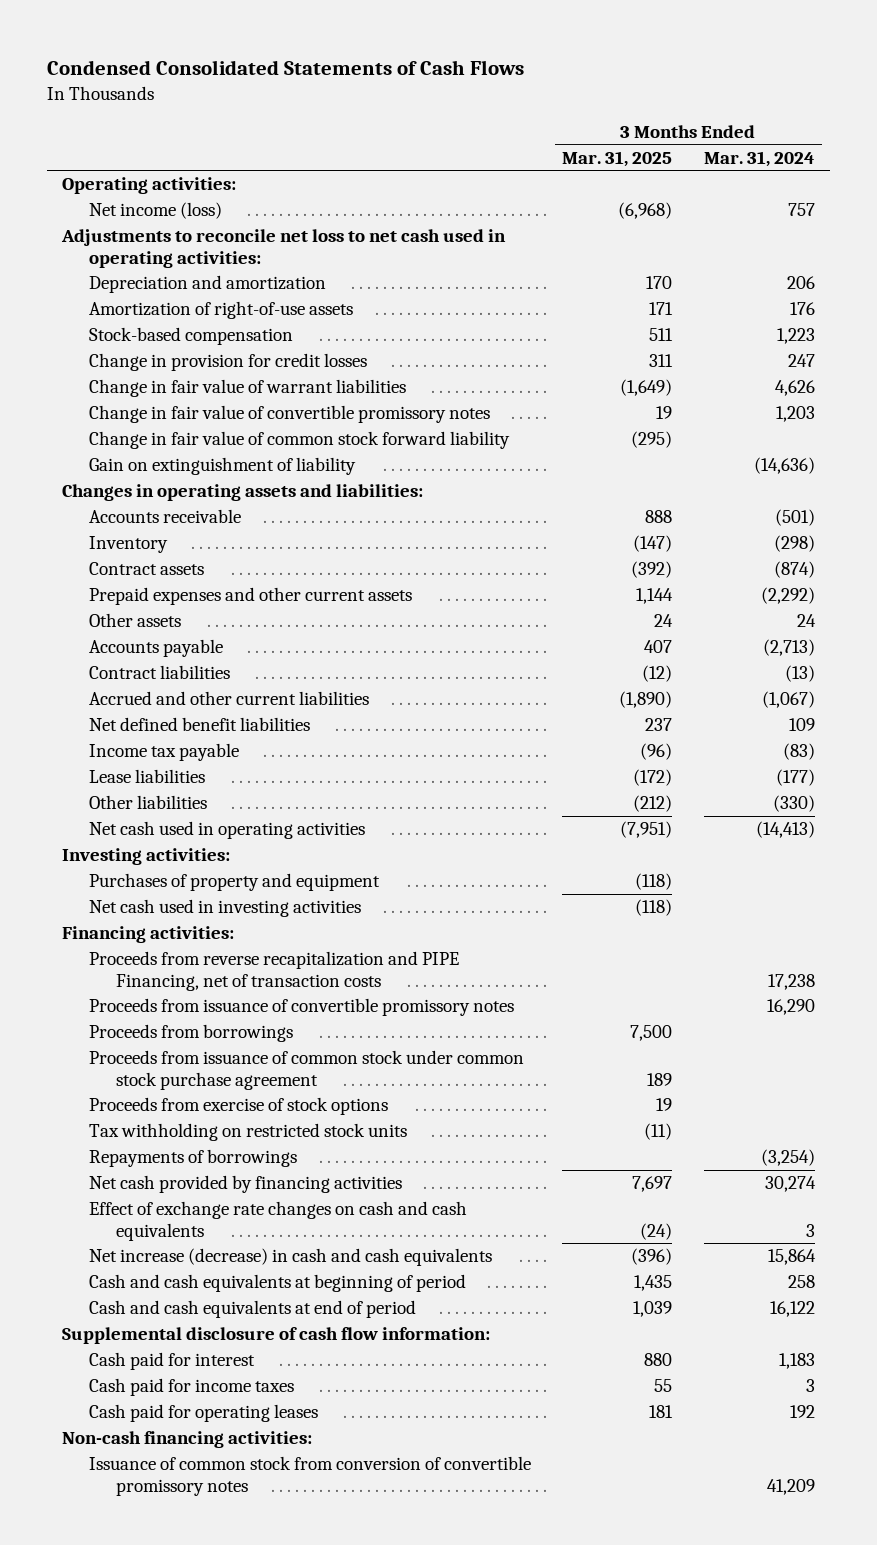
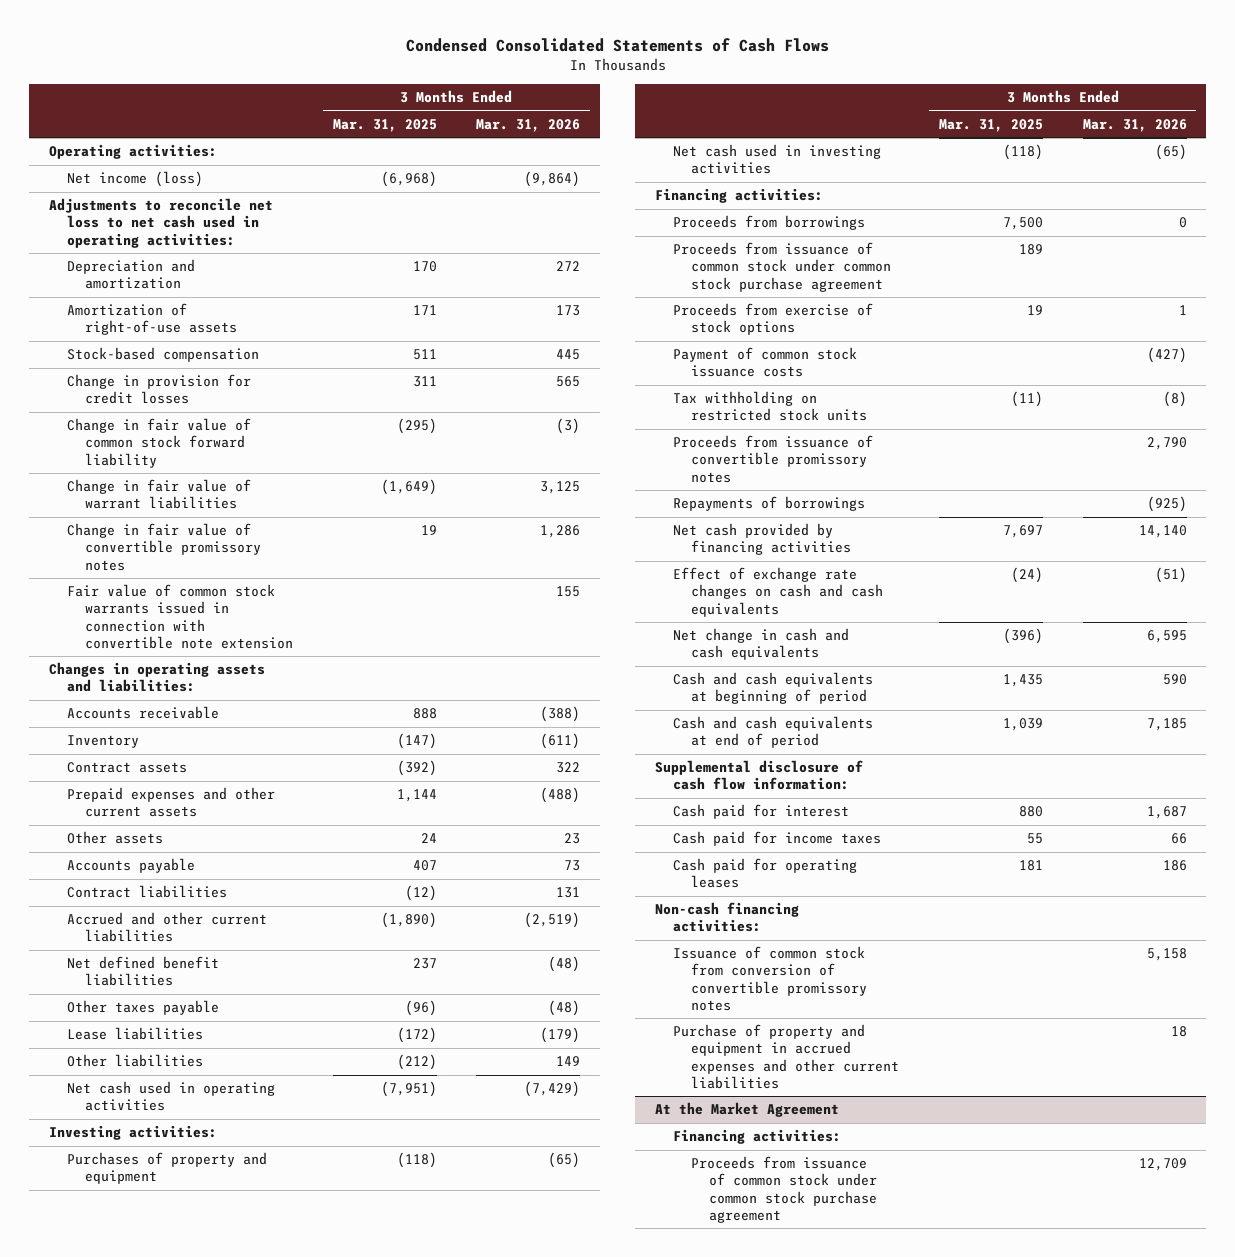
- | 3 Months Ended Mar. 31, 2025 | 3 Months Ended Mar. 31, 2024
+ | 3 Months Ended Mar. 31, 2025 | 3 Months Ended Mar. 31, 2026
moved up: Change in fair value of common stock forward liability | (295) | (3)
- Gain on extinguishment of liability | | (14,636)
+ Fair value of common stock warrants issued in connection with convertible note extension | | 155
- Income tax payable | (96) | (83)
+ Other taxes payable | (96) | (48)
- Proceeds from reverse recapitalization and PIPE Financing, net of transaction costs | | 17,238
+ Payment of common stock issuance costs | | (427)
moved down: Proceeds from issuance of convertible promissory notes | | 2,790
- Net increase (decrease) in cash and cash equivalents | (396) | 15,864
+ Net change in cash and cash equivalents | (396) | 6,595
+ Purchase of property and equipment in accrued expenses and other current liabilities | | 18
+ At the Market Agreement
+ Financing activities:
+ Proceeds from issuance of common stock under common stock purchase agreement | | 12,709

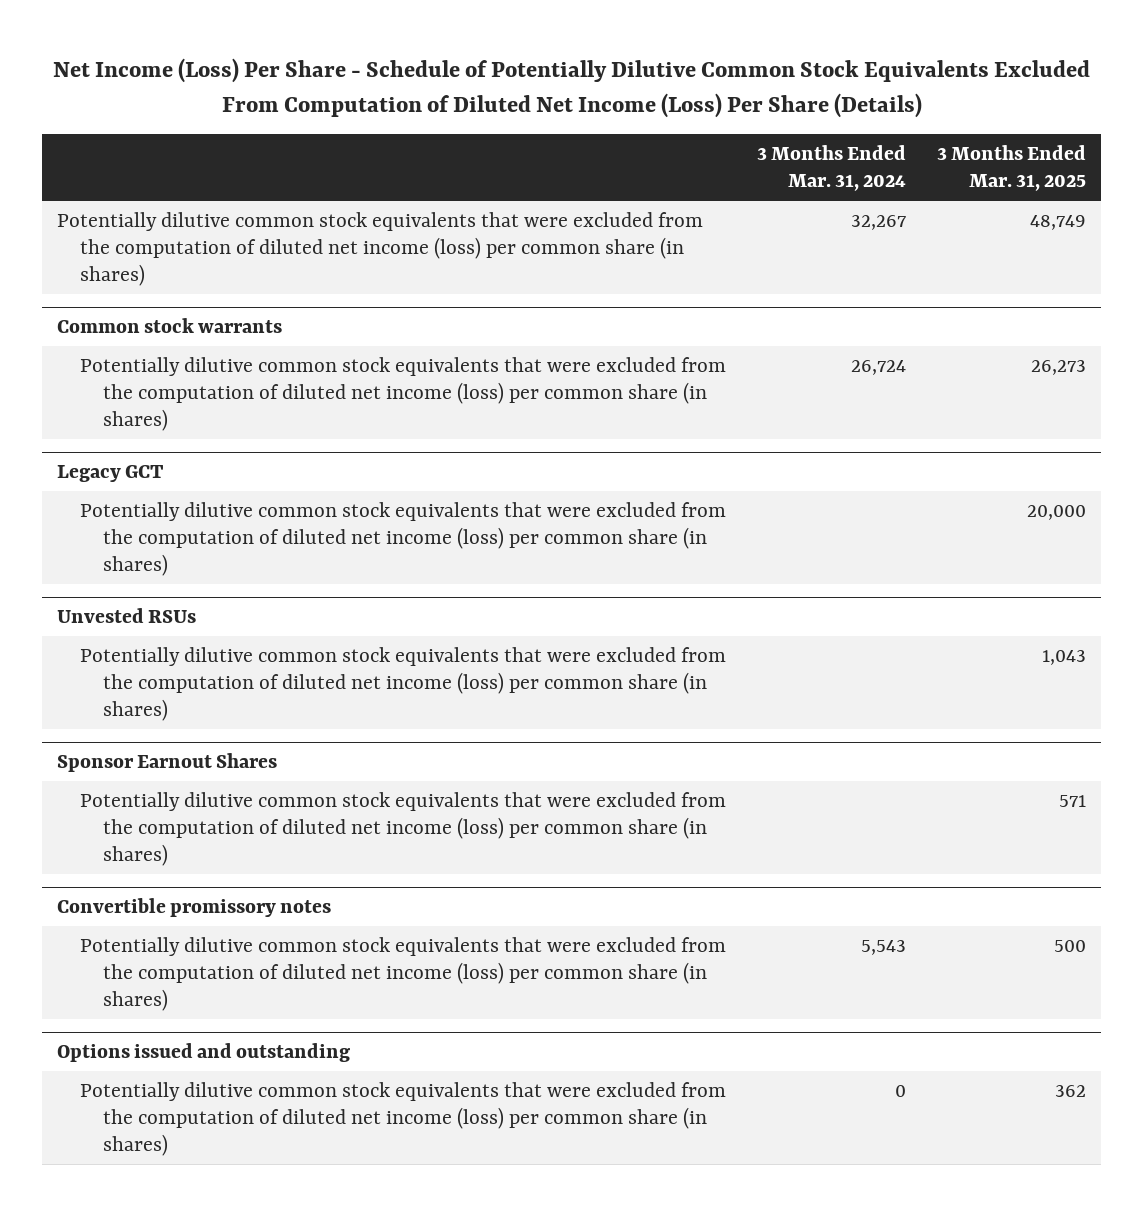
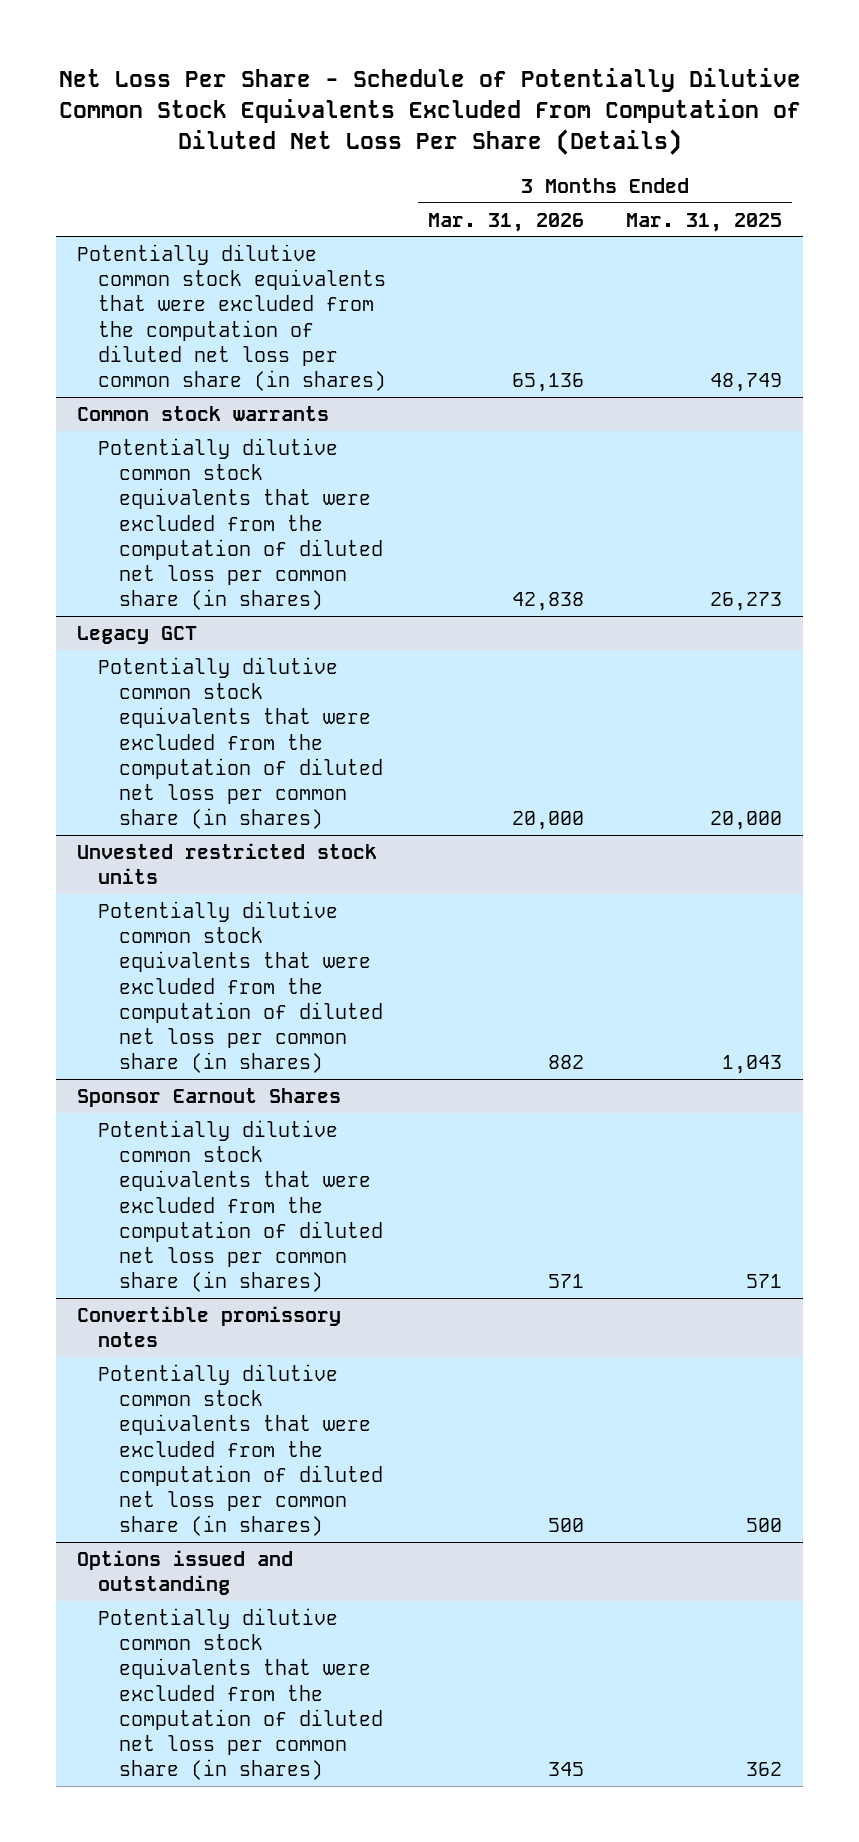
- Net Income (Loss) Per Share - Schedule of Potentially Dilutive Common Stock Equivalents Excluded From Computation of Diluted Net Income (Loss) Per Share (Details)
+ Net Loss Per Share - Schedule of Potentially Dilutive Common Stock Equivalents Excluded From Computation of Diluted Net Loss Per Share (Details)
- | 3 Months Ended Mar. 31, 2024 | 3 Months Ended Mar. 31, 2025
+ | 3 Months Ended Mar. 31, 2026 | 3 Months Ended Mar. 31, 2025
- Potentially dilutive common stock equivalents that were excluded from the computation of diluted net income (loss) per common share (in shares) | 32,267 | 48,749
+ Potentially dilutive common stock equivalents that were excluded from the computation of diluted net loss per common share (in shares) | 65,136 | 48,749
@ Common stock warrants
- Potentially dilutive common stock equivalents that were excluded from the computation of diluted net income (loss) per common share (in shares) | 26,724 | 26,273
+ Potentially dilutive common stock equivalents that were excluded from the computation of diluted net loss per common share (in shares) | 42,838 | 26,273
@ Legacy GCT
- Potentially dilutive common stock equivalents that were excluded from the computation of diluted net income (loss) per common share (in shares) | | 20,000
- Unvested RSUs
- Potentially dilutive common stock equivalents that were excluded from the computation of diluted net income (loss) per common share (in shares) | | 1,043
@ Legacy GCT
+ Potentially dilutive common stock equivalents that were excluded from the computation of diluted net loss per common share (in shares) | 20,000 | 20,000
+ Unvested restricted stock units
+ Potentially dilutive common stock equivalents that were excluded from the computation of diluted net loss per common share (in shares) | 882 | 1,043
@ Sponsor Earnout Shares
- Potentially dilutive common stock equivalents that were excluded from the computation of diluted net income (loss) per common share (in shares) | | 571
+ Potentially dilutive common stock equivalents that were excluded from the computation of diluted net loss per common share (in shares) | 571 | 571
@ Convertible promissory notes
- Potentially dilutive common stock equivalents that were excluded from the computation of diluted net income (loss) per common share (in shares) | 5,543 | 500
+ Potentially dilutive common stock equivalents that were excluded from the computation of diluted net loss per common share (in shares) | 500 | 500
@ Options issued and outstanding
- Potentially dilutive common stock equivalents that were excluded from the computation of diluted net income (loss) per common share (in shares) | 0 | 362
+ Potentially dilutive common stock equivalents that were excluded from the computation of diluted net loss per common share (in shares) | 345 | 362

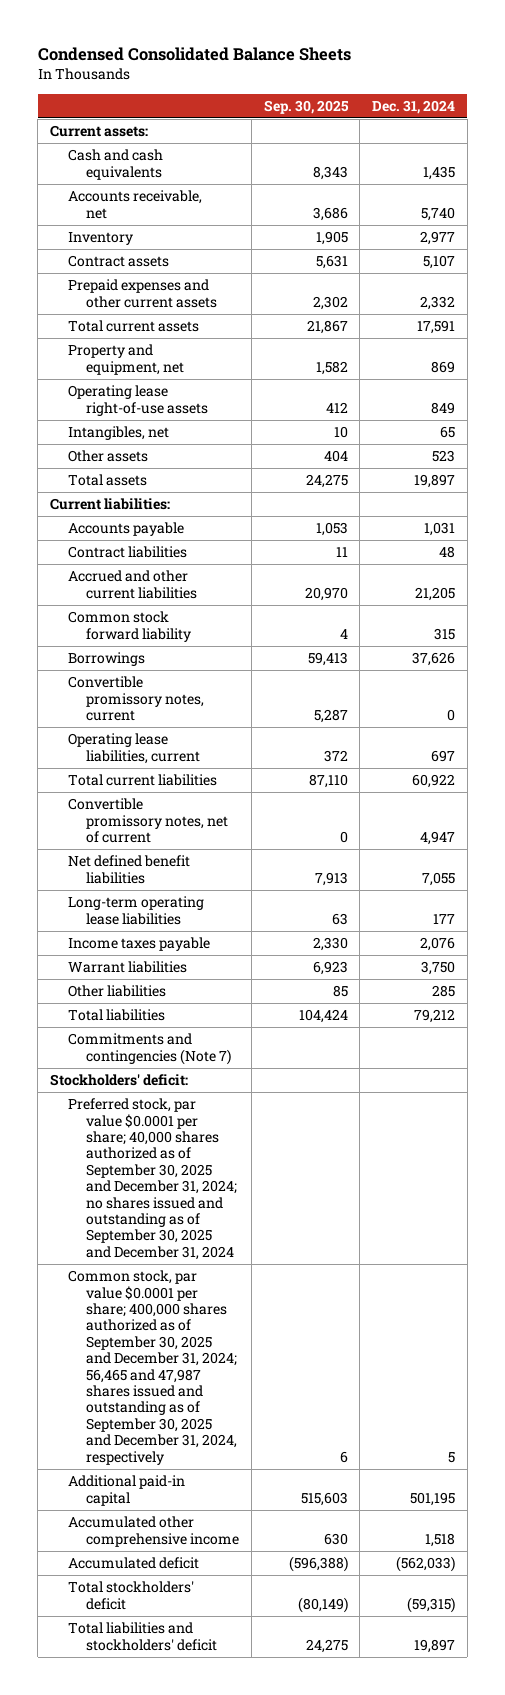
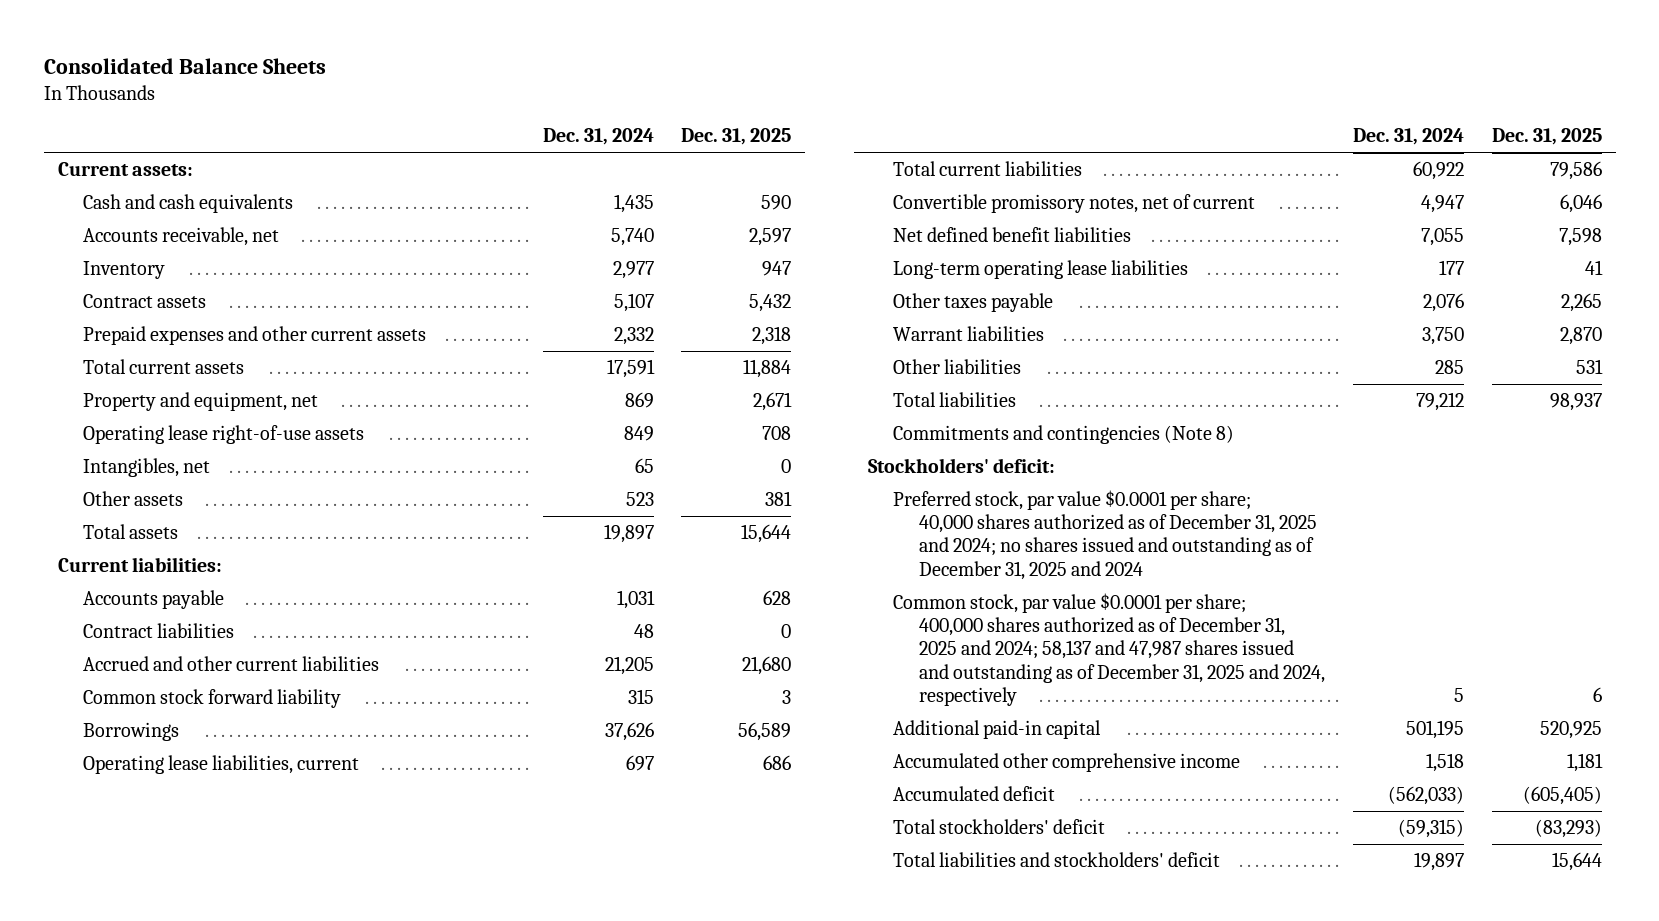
- Condensed Consolidated Balance Sheets
+ Consolidated Balance Sheets
- | Sep. 30, 2025 | Dec. 31, 2024
+ | Dec. 31, 2024 | Dec. 31, 2025
- Convertible promissory notes, current | 5,287 | 0
- Income taxes payable | 2,330 | 2,076
+ Other taxes payable | 2,076 | 2,265
- Commitments and contingencies (Note 7)
+ Commitments and contingencies (Note 8)
- Preferred stock, par value $0.0001 per share; 40,000 shares authorized as of September 30, 2025 and December 31, 2024; no shares issued and outstanding as of September 30, 2025 and December 31, 2024
- Common stock, par value $0.0001 per share; 400,000 shares authorized as of September 30, 2025 and December 31, 2024; 56,465 and 47,987 shares issued and outstanding as of September 30, 2025 and December 31, 2024, respectively | 6 | 5
+ Preferred stock, par value $0.0001 per share; 40,000 shares authorized as of December 31, 2025 and 2024; no shares issued and outstanding as of December 31, 2025 and 2024
+ Common stock, par value $0.0001 per share; 400,000 shares authorized as of December 31, 2025 and 2024; 58,137 and 47,987 shares issued and outstanding as of December 31, 2025 and 2024, respectively | 5 | 6

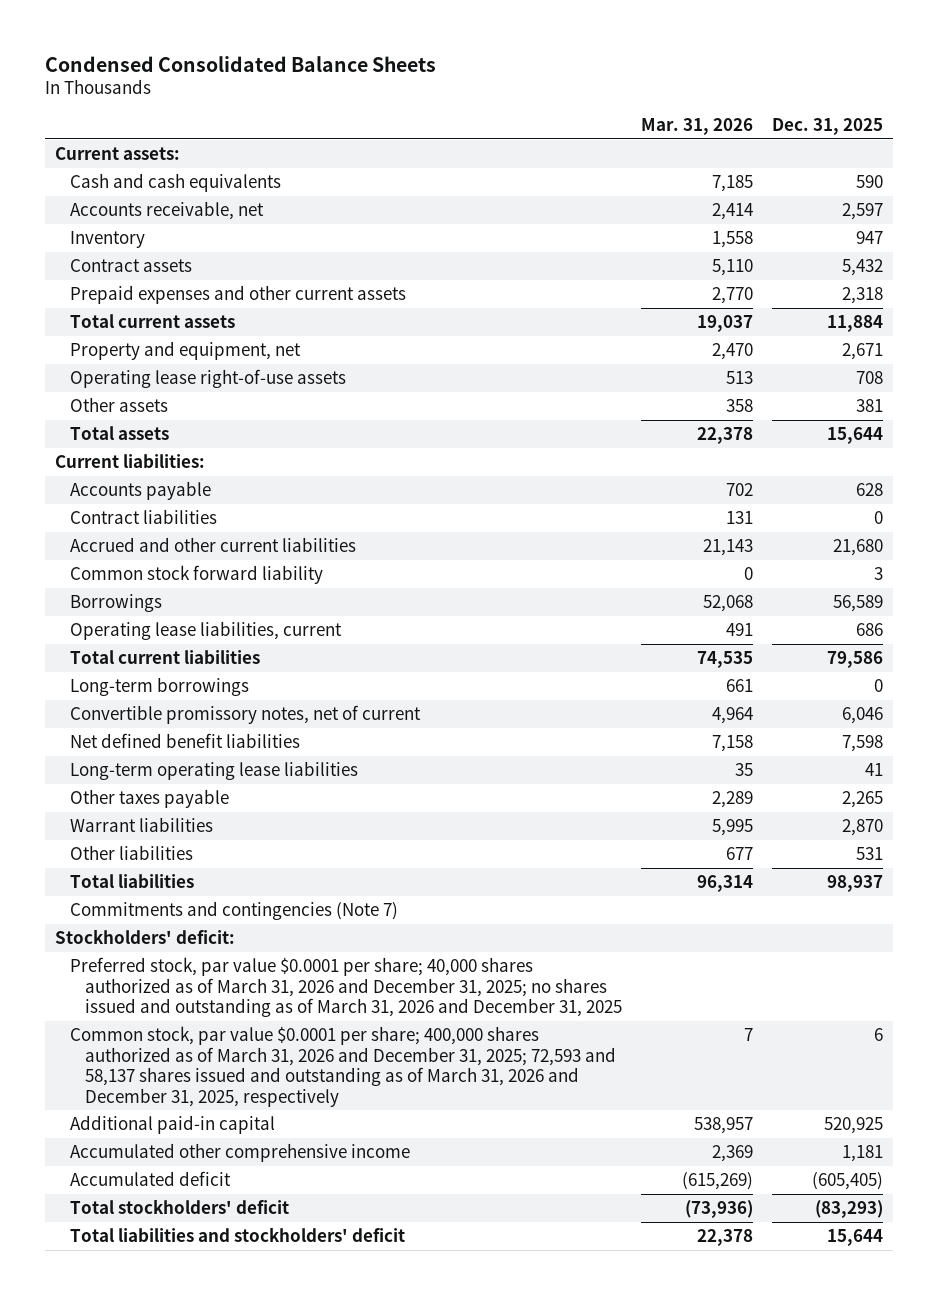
- Consolidated Balance Sheets
+ Condensed Consolidated Balance Sheets
- | Dec. 31, 2024 | Dec. 31, 2025
+ | Mar. 31, 2026 | Dec. 31, 2025
- Intangibles, net | 65 | 0
+ Long-term borrowings | 661 | 0
- Commitments and contingencies (Note 8)
+ Commitments and contingencies (Note 7)
- Preferred stock, par value $0.0001 per share; 40,000 shares authorized as of December 31, 2025 and 2024; no shares issued and outstanding as of December 31, 2025 and 2024
- Common stock, par value $0.0001 per share; 400,000 shares authorized as of December 31, 2025 and 2024; 58,137 and 47,987 shares issued and outstanding as of December 31, 2025 and 2024, respectively | 5 | 6
+ Preferred stock, par value $0.0001 per share; 40,000 shares authorized as of March 31, 2026 and December 31, 2025; no shares issued and outstanding as of March 31, 2026 and December 31, 2025
+ Common stock, par value $0.0001 per share; 400,000 shares authorized as of March 31, 2026 and December 31, 2025; 72,593 and 58,137 shares issued and outstanding as of March 31, 2026 and December 31, 2025, respectively | 7 | 6

